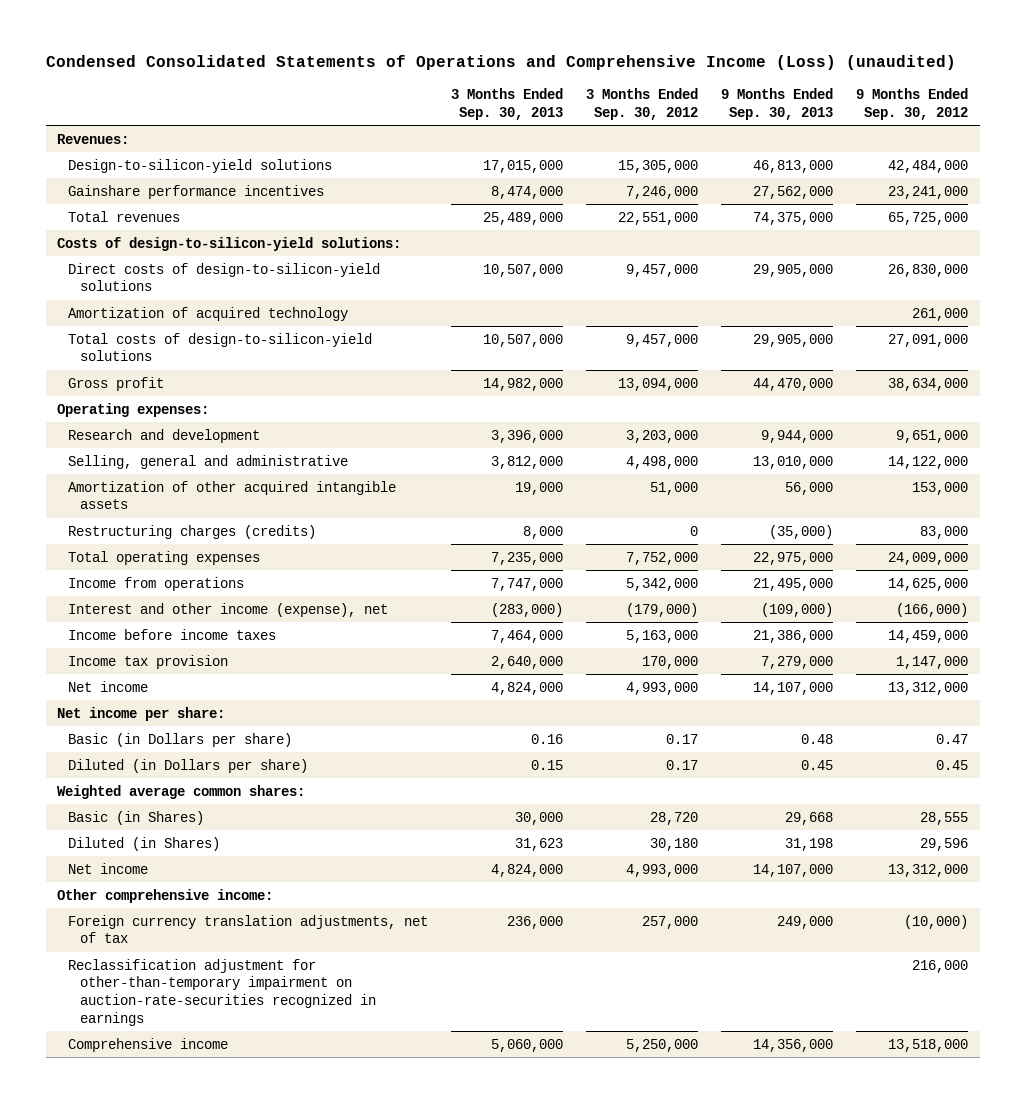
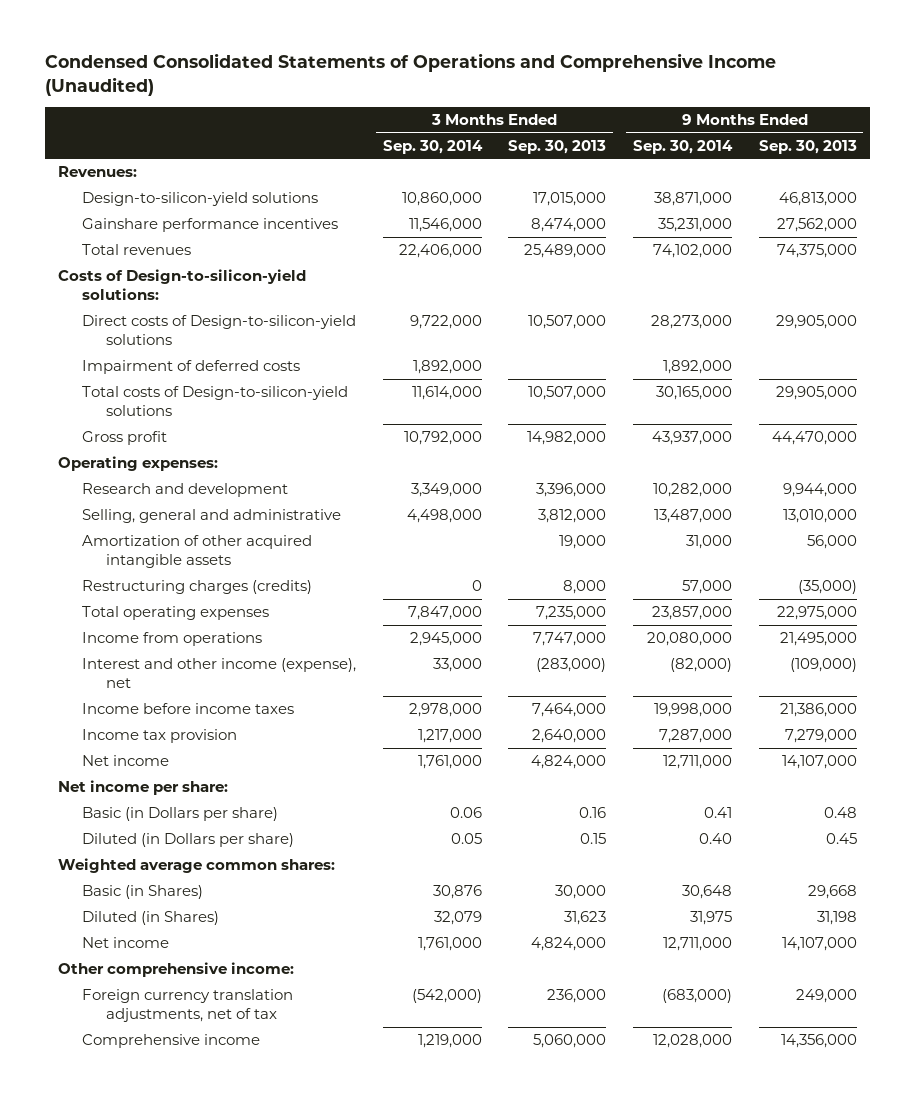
- Condensed Consolidated Statements of Operations and Comprehensive Income (Loss) (unaudited)
+ Condensed Consolidated Statements of Operations and Comprehensive Income (Unaudited)
- | 3 Months Ended Sep. 30, 2013 | 3 Months Ended Sep. 30, 2012 | 9 Months Ended Sep. 30, 2013 | 9 Months Ended Sep. 30, 2012
+ | 3 Months Ended Sep. 30, 2014 | 3 Months Ended Sep. 30, 2013 | 9 Months Ended Sep. 30, 2014 | 9 Months Ended Sep. 30, 2013
- Costs of design-to-silicon-yield solutions:
- Direct costs of design-to-silicon-yield solutions | 10,507,000 | 9,457,000 | 29,905,000 | 26,830,000
- Amortization of acquired technology | | | | 261,000
- Total costs of design-to-silicon-yield solutions | 10,507,000 | 9,457,000 | 29,905,000 | 27,091,000
+ Costs of Design-to-silicon-yield solutions:
+ Direct costs of Design-to-silicon-yield solutions | 9,722,000 | 10,507,000 | 28,273,000 | 29,905,000
+ Impairment of deferred costs | 1,892,000 | | 1,892,000 |
+ Total costs of Design-to-silicon-yield solutions | 11,614,000 | 10,507,000 | 30,165,000 | 29,905,000
- Reclassification adjustment for other-than-temporary impairment on auction-rate-securities recognized in earnings | | | | 216,000

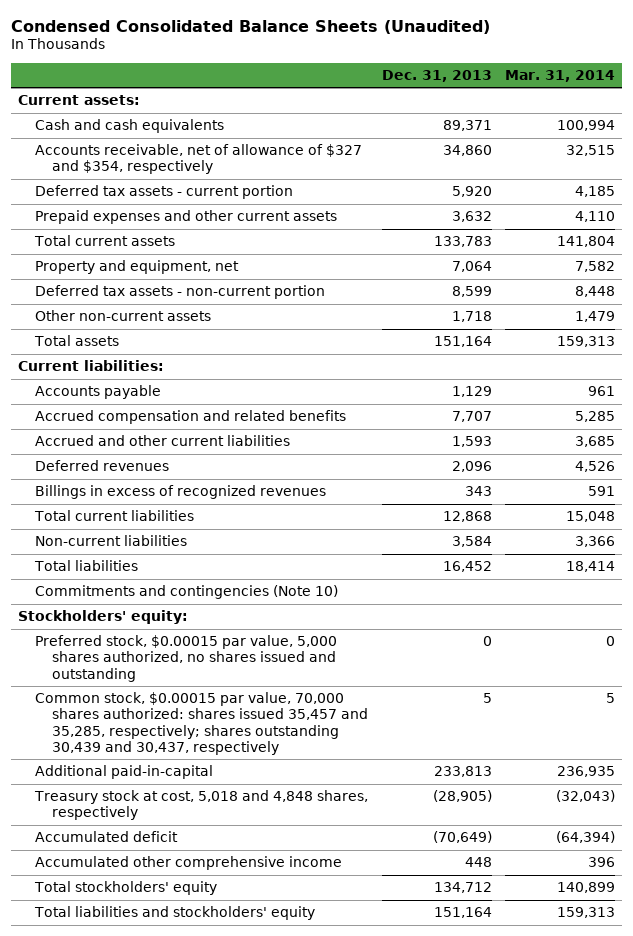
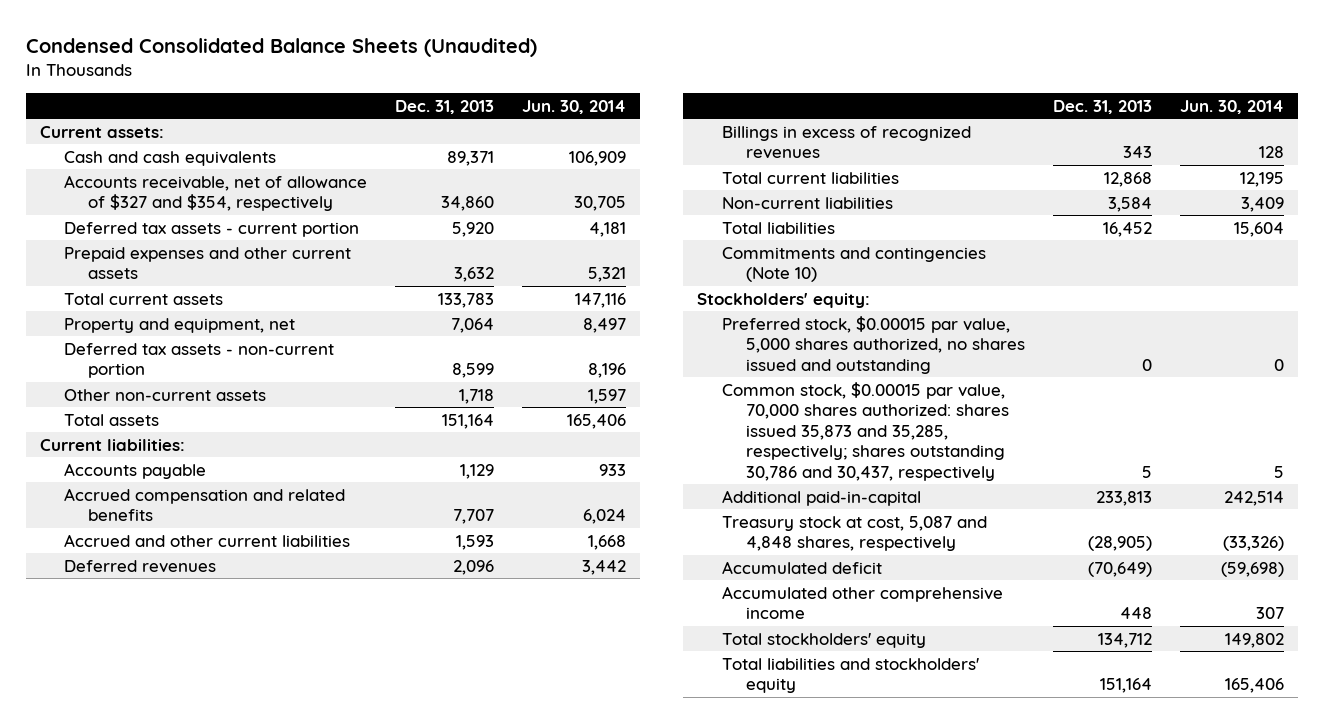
- | Dec. 31, 2013 | Mar. 31, 2014
+ | Dec. 31, 2013 | Jun. 30, 2014
- Common stock, $0.00015 par value, 70,000 shares authorized: shares issued 35,457 and 35,285, respectively; shares outstanding 30,439 and 30,437, respectively | 5 | 5
+ Common stock, $0.00015 par value, 70,000 shares authorized: shares issued 35,873 and 35,285, respectively; shares outstanding 30,786 and 30,437, respectively | 5 | 5
- Treasury stock at cost, 5,018 and 4,848 shares, respectively | (28,905) | (32,043)
+ Treasury stock at cost, 5,087 and 4,848 shares, respectively | (28,905) | (33,326)

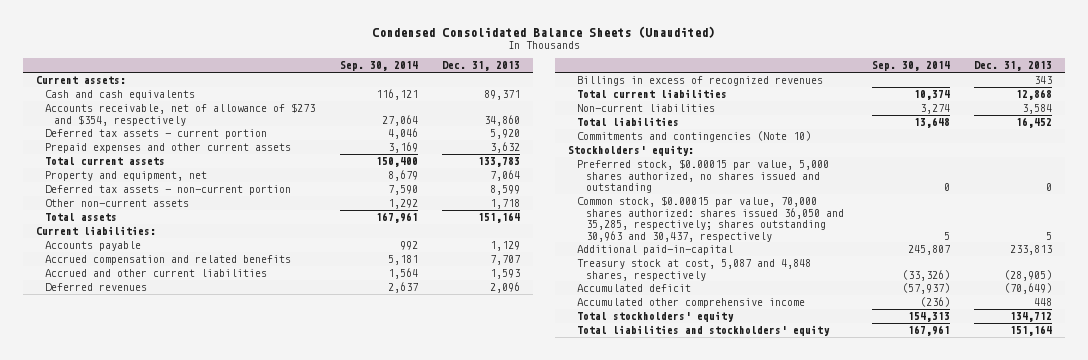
- | Dec. 31, 2013 | Jun. 30, 2014
+ | Sep. 30, 2014 | Dec. 31, 2013
- Accounts receivable, net of allowance of $327 and $354, respectively | 34,860 | 30,705
+ Accounts receivable, net of allowance of $273 and $354, respectively | 27,064 | 34,860
- Common stock, $0.00015 par value, 70,000 shares authorized: shares issued 35,873 and 35,285, respectively; shares outstanding 30,786 and 30,437, respectively | 5 | 5
+ Common stock, $0.00015 par value, 70,000 shares authorized: shares issued 36,050 and 35,285, respectively; shares outstanding 30,963 and 30,437, respectively | 5 | 5

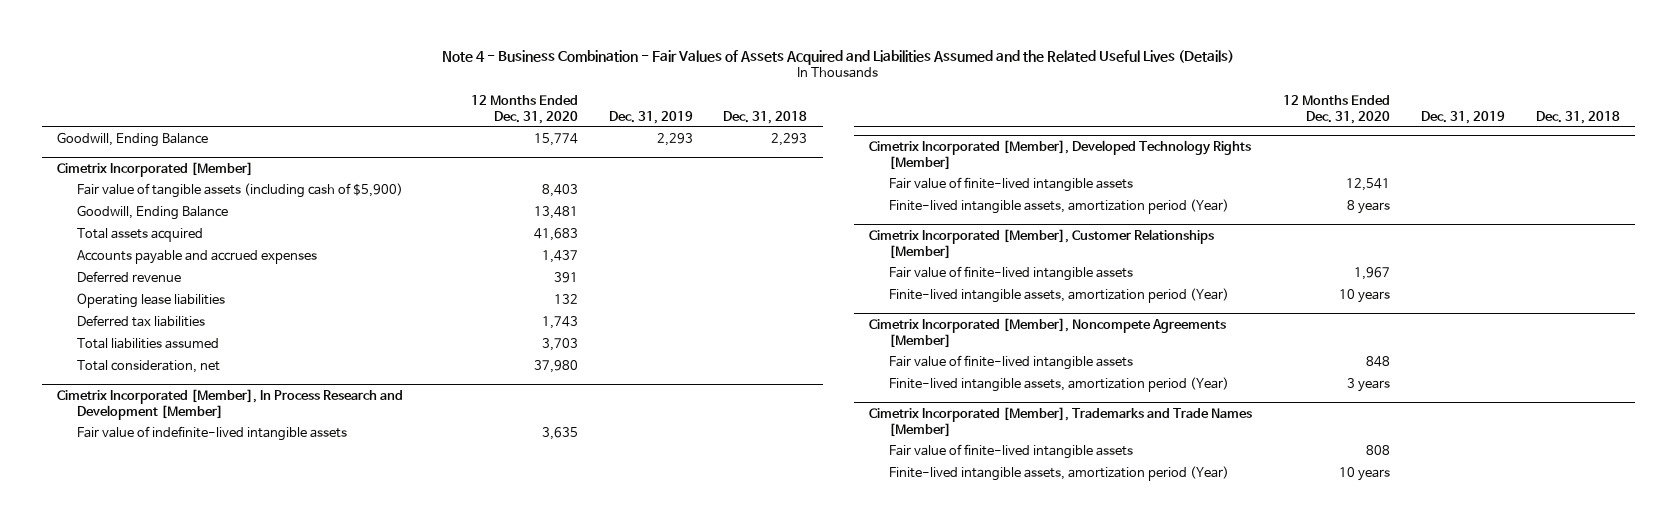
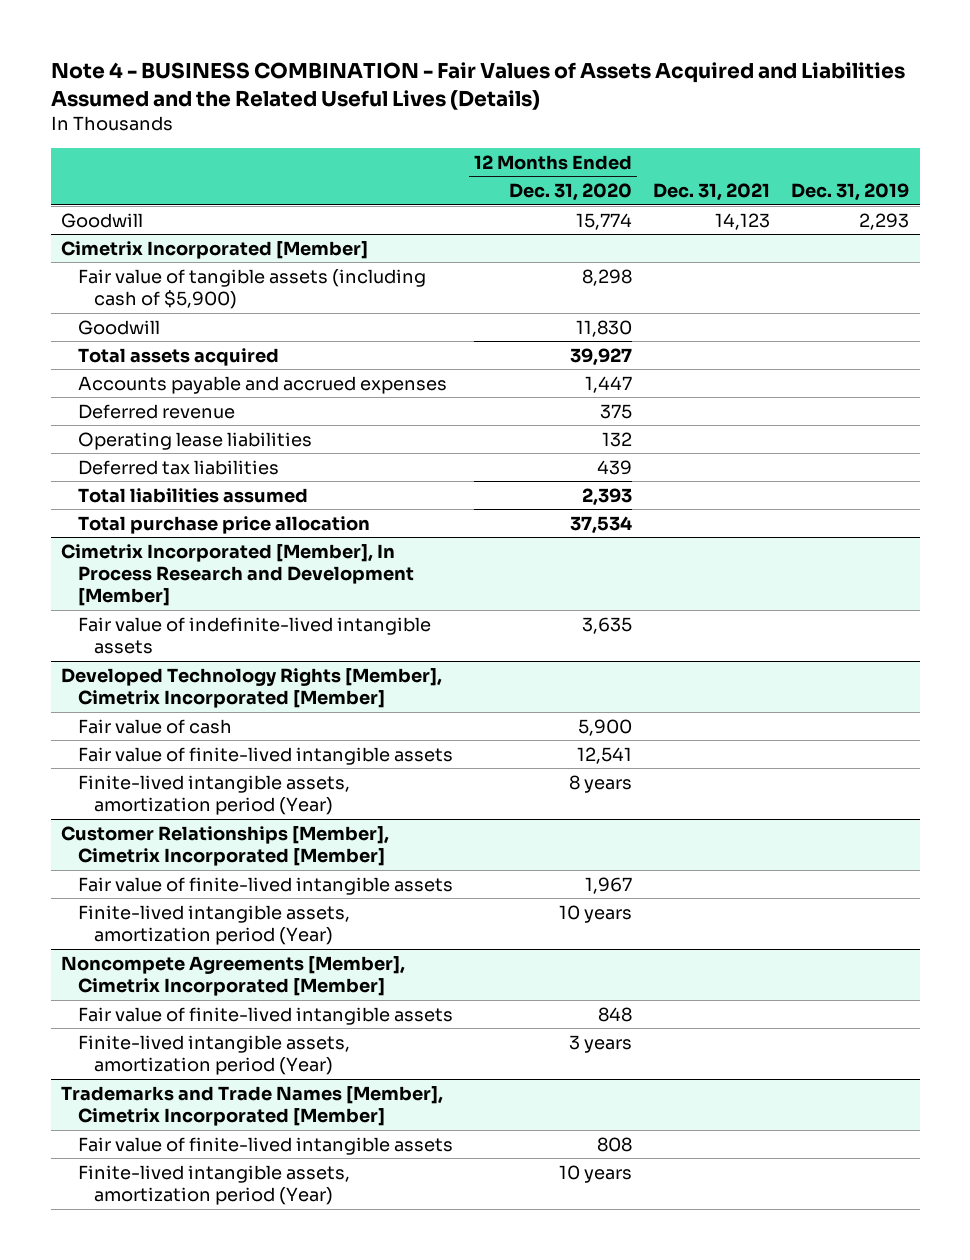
- Note 4 - Business Combination - Fair Values of Assets Acquired and Liabilities Assumed and the Related Useful Lives (Details)
+ Note 4 - BUSINESS COMBINATION - Fair Values of Assets Acquired and Liabilities Assumed and the Related Useful Lives (Details)
- | 12 Months Ended Dec. 31, 2020 | Dec. 31, 2019 | Dec. 31, 2018
+ | 12 Months Ended Dec. 31, 2020 | Dec. 31, 2021 | Dec. 31, 2019
- Goodwill, Ending Balance | 15,774 | 2,293 | 2,293
+ Goodwill | 15,774 | 14,123 | 2,293
@ Cimetrix Incorporated [Member]
- Fair value of tangible assets (including cash of $5,900) | 8,403 | |
- Goodwill, Ending Balance | 13,481 | |
- Total assets acquired | 41,683 | |
- Accounts payable and accrued expenses | 1,437 | |
- Deferred revenue | 391 | |
+ Fair value of tangible assets (including cash of $5,900) | 8,298 | |
+ Goodwill | 11,830 | |
+ Total assets acquired | 39,927 | |
+ Accounts payable and accrued expenses | 1,447 | |
+ Deferred revenue | 375 | |
- Deferred tax liabilities | 1,743 | |
- Total liabilities assumed | 3,703 | |
- Total consideration, net | 37,980 | |
+ Deferred tax liabilities | 439 | |
+ Total liabilities assumed | 2,393 | |
+ Total purchase price allocation | 37,534 | |
- Cimetrix Incorporated [Member], Developed Technology Rights [Member]
+ Developed Technology Rights [Member], Cimetrix Incorporated [Member]
+ Fair value of cash | 5,900 | |
- Cimetrix Incorporated [Member], Customer Relationships [Member]
+ Customer Relationships [Member], Cimetrix Incorporated [Member]
- Cimetrix Incorporated [Member], Noncompete Agreements [Member]
+ Noncompete Agreements [Member], Cimetrix Incorporated [Member]
- Cimetrix Incorporated [Member], Trademarks and Trade Names [Member]
+ Trademarks and Trade Names [Member], Cimetrix Incorporated [Member]

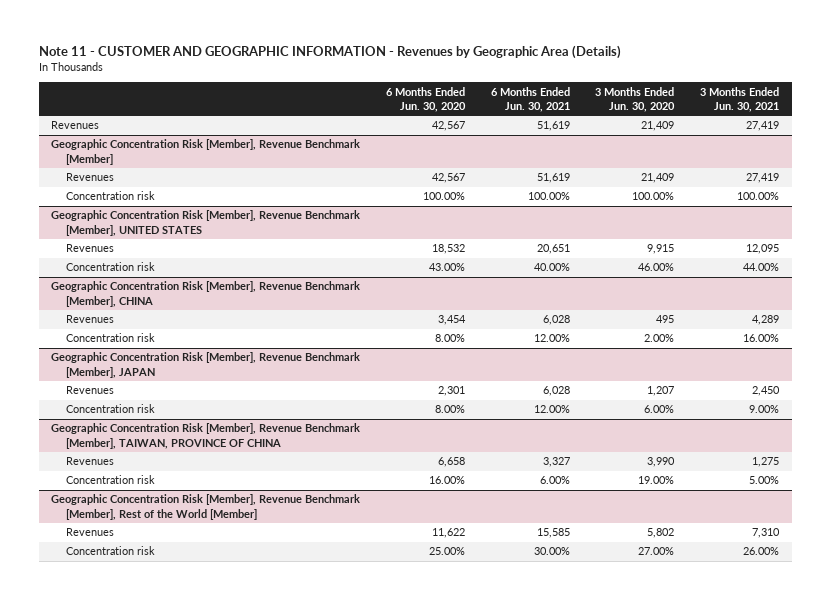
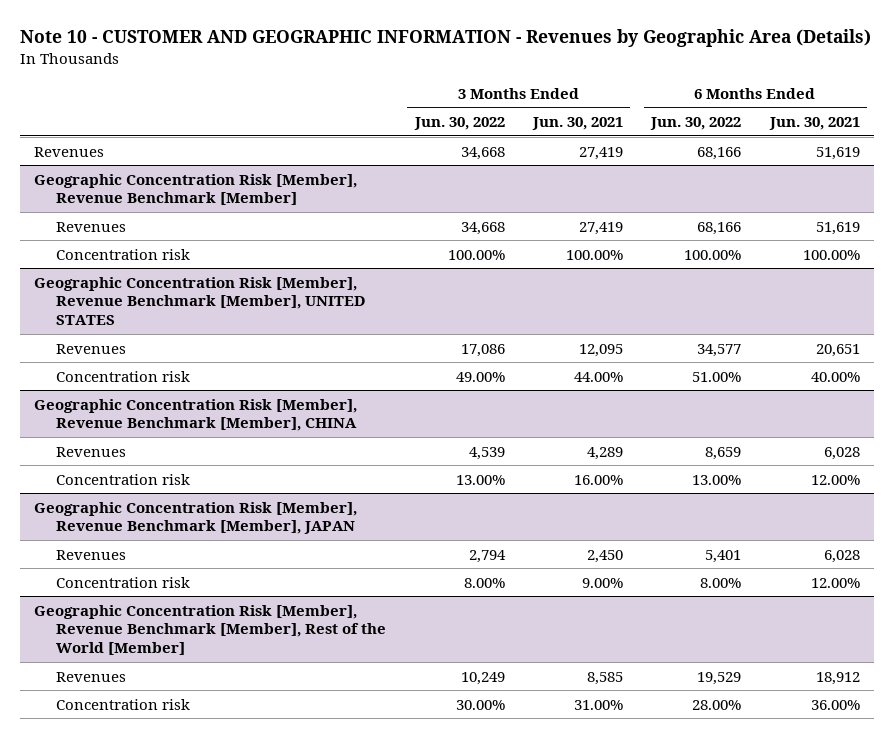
- Note 11 - CUSTOMER AND GEOGRAPHIC INFORMATION - Revenues by Geographic Area (Details)
+ Note 10 - CUSTOMER AND GEOGRAPHIC INFORMATION - Revenues by Geographic Area (Details)
- | 6 Months Ended Jun. 30, 2020 | 6 Months Ended Jun. 30, 2021 | 3 Months Ended Jun. 30, 2020 | 3 Months Ended Jun. 30, 2021
+ | 3 Months Ended Jun. 30, 2022 | 3 Months Ended Jun. 30, 2021 | 6 Months Ended Jun. 30, 2022 | 6 Months Ended Jun. 30, 2021
- Geographic Concentration Risk [Member], Revenue Benchmark [Member], TAIWAN, PROVINCE OF CHINA
- Revenues | 6,658 | 3,327 | 3,990 | 1,275
- Concentration risk | 16.00% | 6.00% | 19.00% | 5.00%
@ Geographic Concentration Risk [Member], Revenue Benchmark [Member], Rest of the World [Member]
- Revenues | 11,622 | 15,585 | 5,802 | 7,310
- Concentration risk | 25.00% | 30.00% | 27.00% | 26.00%
+ Revenues | 10,249 | 8,585 | 19,529 | 18,912
+ Concentration risk | 30.00% | 31.00% | 28.00% | 36.00%

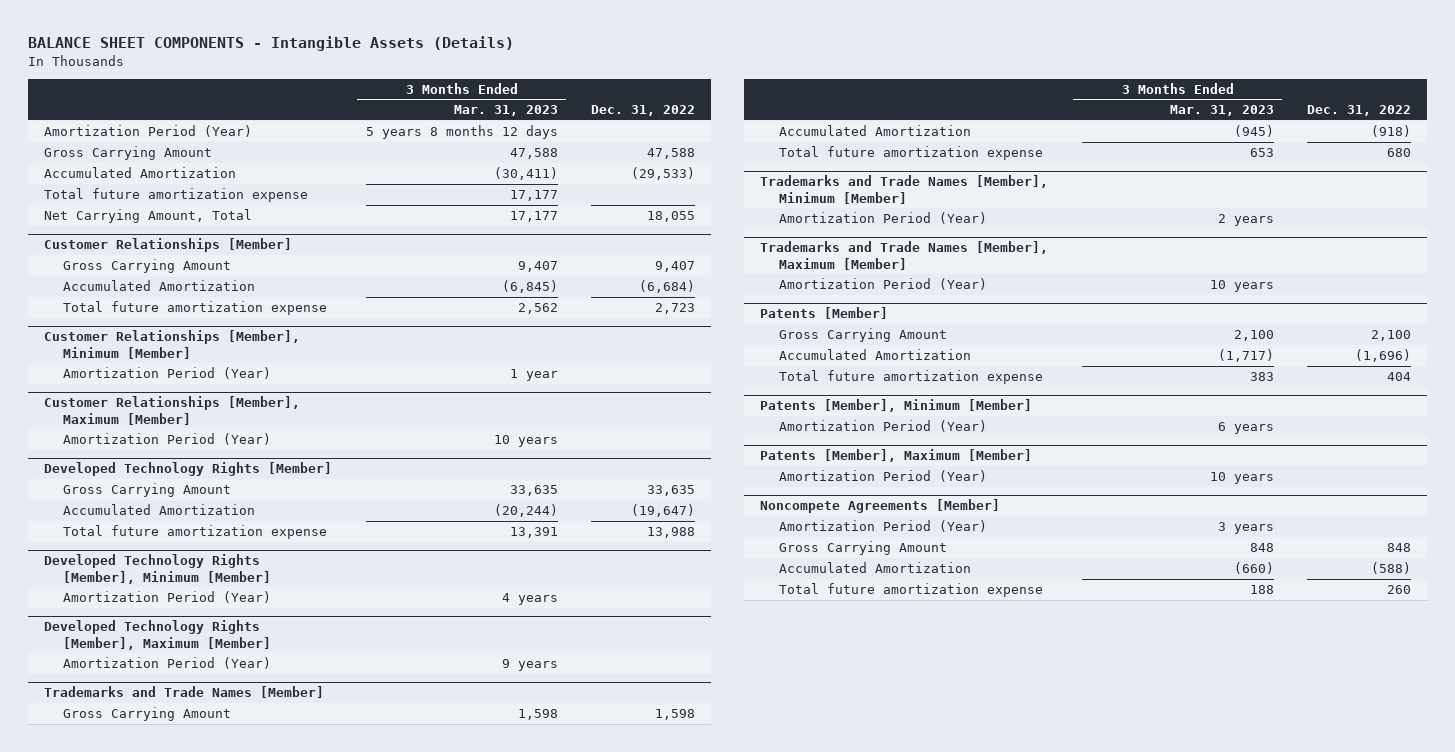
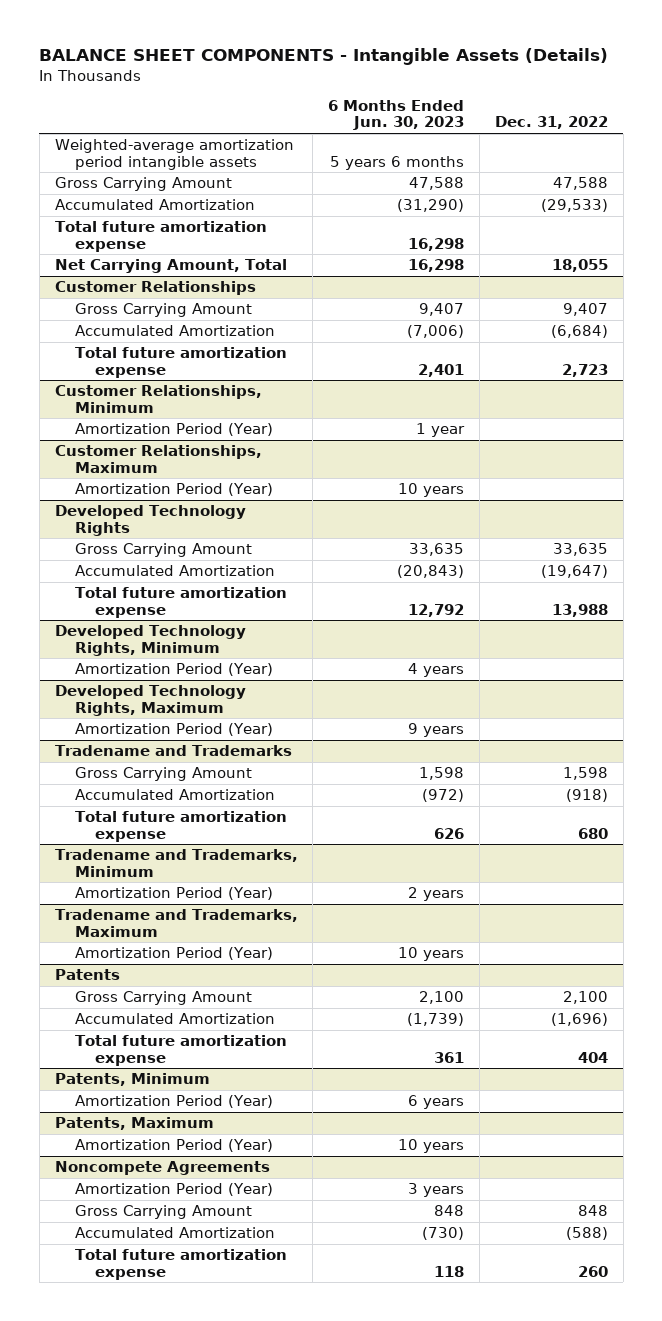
- | 3 Months Ended Mar. 31, 2023 | Dec. 31, 2022
+ | 6 Months Ended Jun. 30, 2023 | Dec. 31, 2022
- Amortization Period (Year) | 5 years 8 months 12 days |
+ Weighted-average amortization period intangible assets | 5 years 6 months |
- Customer Relationships [Member]
+ Customer Relationships
- Customer Relationships [Member], Minimum [Member]
+ Customer Relationships, Minimum
- Customer Relationships [Member], Maximum [Member]
+ Customer Relationships, Maximum
- Developed Technology Rights [Member]
+ Developed Technology Rights
- Developed Technology Rights [Member], Minimum [Member]
+ Developed Technology Rights, Minimum
- Developed Technology Rights [Member], Maximum [Member]
+ Developed Technology Rights, Maximum
- Trademarks and Trade Names [Member]
+ Tradename and Trademarks
- Trademarks and Trade Names [Member], Minimum [Member]
+ Tradename and Trademarks, Minimum
- Trademarks and Trade Names [Member], Maximum [Member]
+ Tradename and Trademarks, Maximum
- Patents [Member]
+ Patents
- Patents [Member], Minimum [Member]
+ Patents, Minimum
- Patents [Member], Maximum [Member]
+ Patents, Maximum
- Noncompete Agreements [Member]
+ Noncompete Agreements

